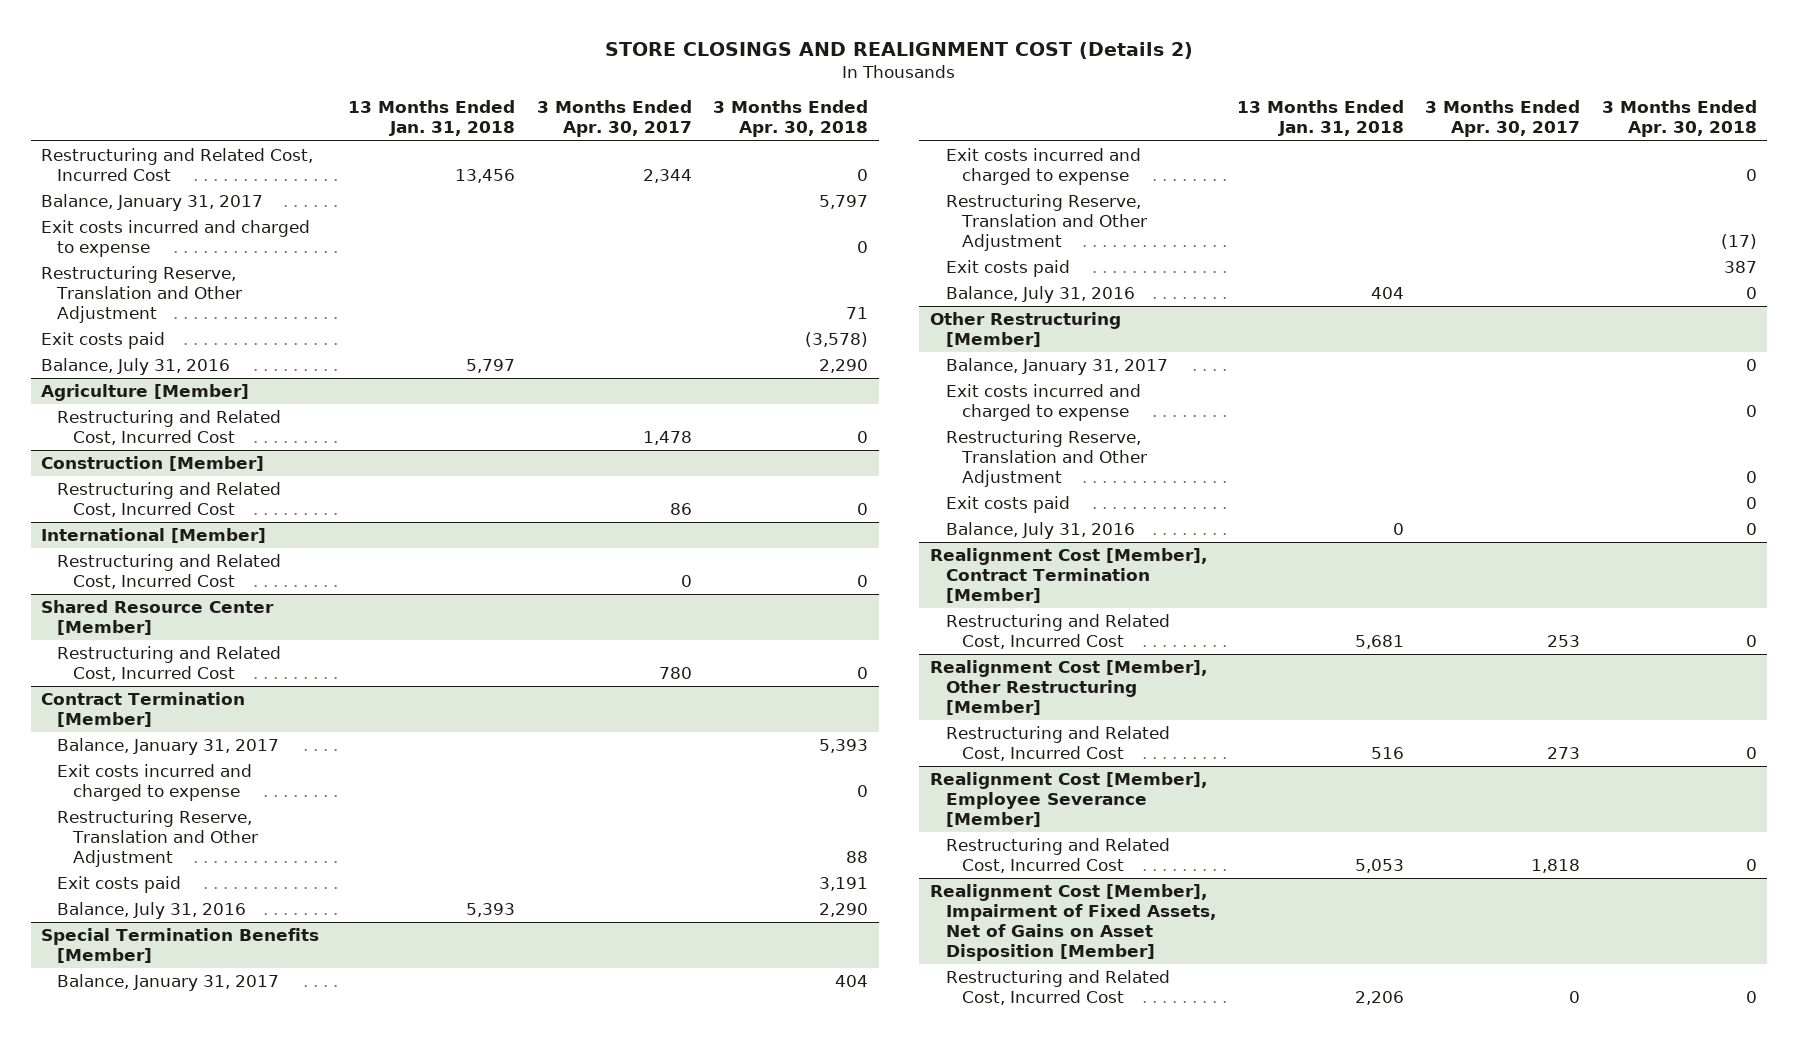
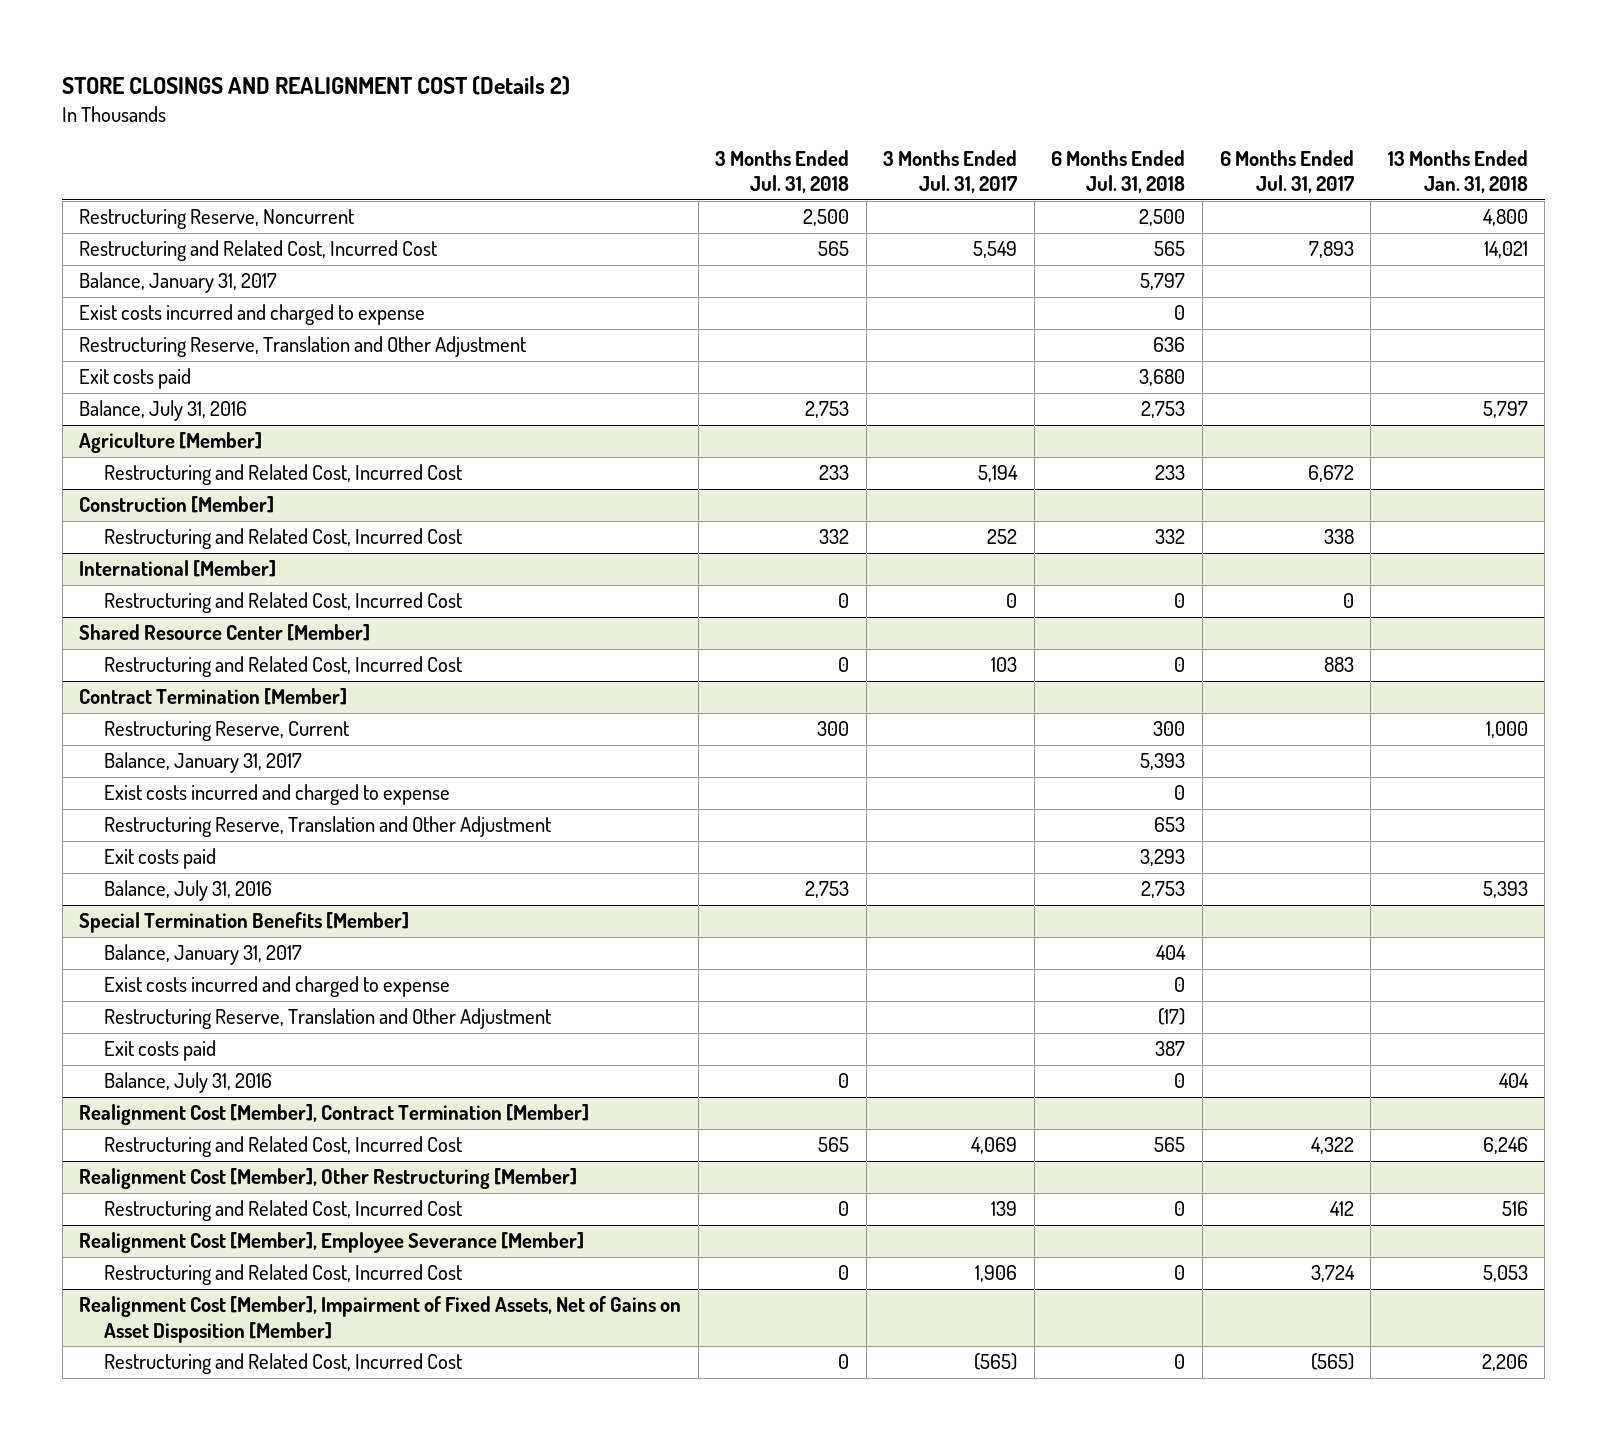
- | 13 Months Ended Jan. 31, 2018 | 3 Months Ended Apr. 30, 2017 | 3 Months Ended Apr. 30, 2018
+ | 3 Months Ended Jul. 31, 2018 | 3 Months Ended Jul. 31, 2017 | 6 Months Ended Jul. 31, 2018 | 6 Months Ended Jul. 31, 2017 | 13 Months Ended Jan. 31, 2018
- Restructuring and Related Cost, Incurred Cost | 13,456 | 2,344 | 0
+ Restructuring Reserve, Noncurrent | 2,500 | | 2,500 | | 4,800
+ Restructuring and Related Cost, Incurred Cost | 565 | 5,549 | 565 | 7,893 | 14,021
- Exit costs incurred and charged to expense | | | 0
+ Exist costs incurred and charged to expense | | | 0 | |
@ Contract Termination [Member]
+ Restructuring Reserve, Current | 300 | | 300 | | 1,000
- Exit costs incurred and charged to expense | | | 0
+ Exist costs incurred and charged to expense | | | 0 | |
@ Special Termination Benefits [Member]
- Exit costs incurred and charged to expense | | | 0
+ Exist costs incurred and charged to expense | | | 0 | |
- Other Restructuring [Member]
- Balance, January 31, 2017 | | | 0
- Exit costs incurred and charged to expense | | | 0
- Restructuring Reserve, Translation and Other Adjustment | | | 0
- Exit costs paid | | | 0
- Balance, July 31, 2016 | 0 | | 0
@ Realignment Cost [Member], Contract Termination [Member]
- Restructuring and Related Cost, Incurred Cost | 5,681 | 253 | 0
+ Restructuring and Related Cost, Incurred Cost | 565 | 4,069 | 565 | 4,322 | 6,246

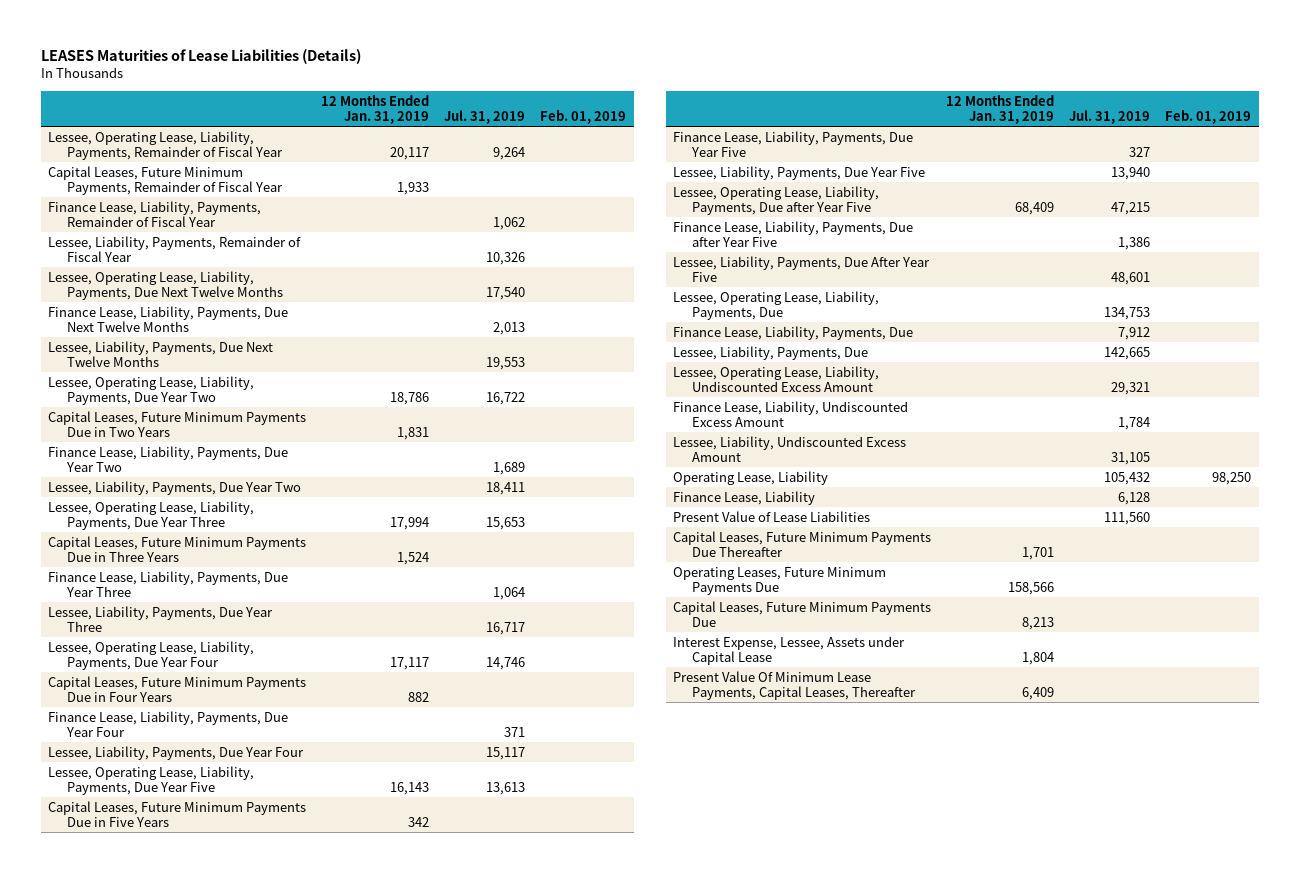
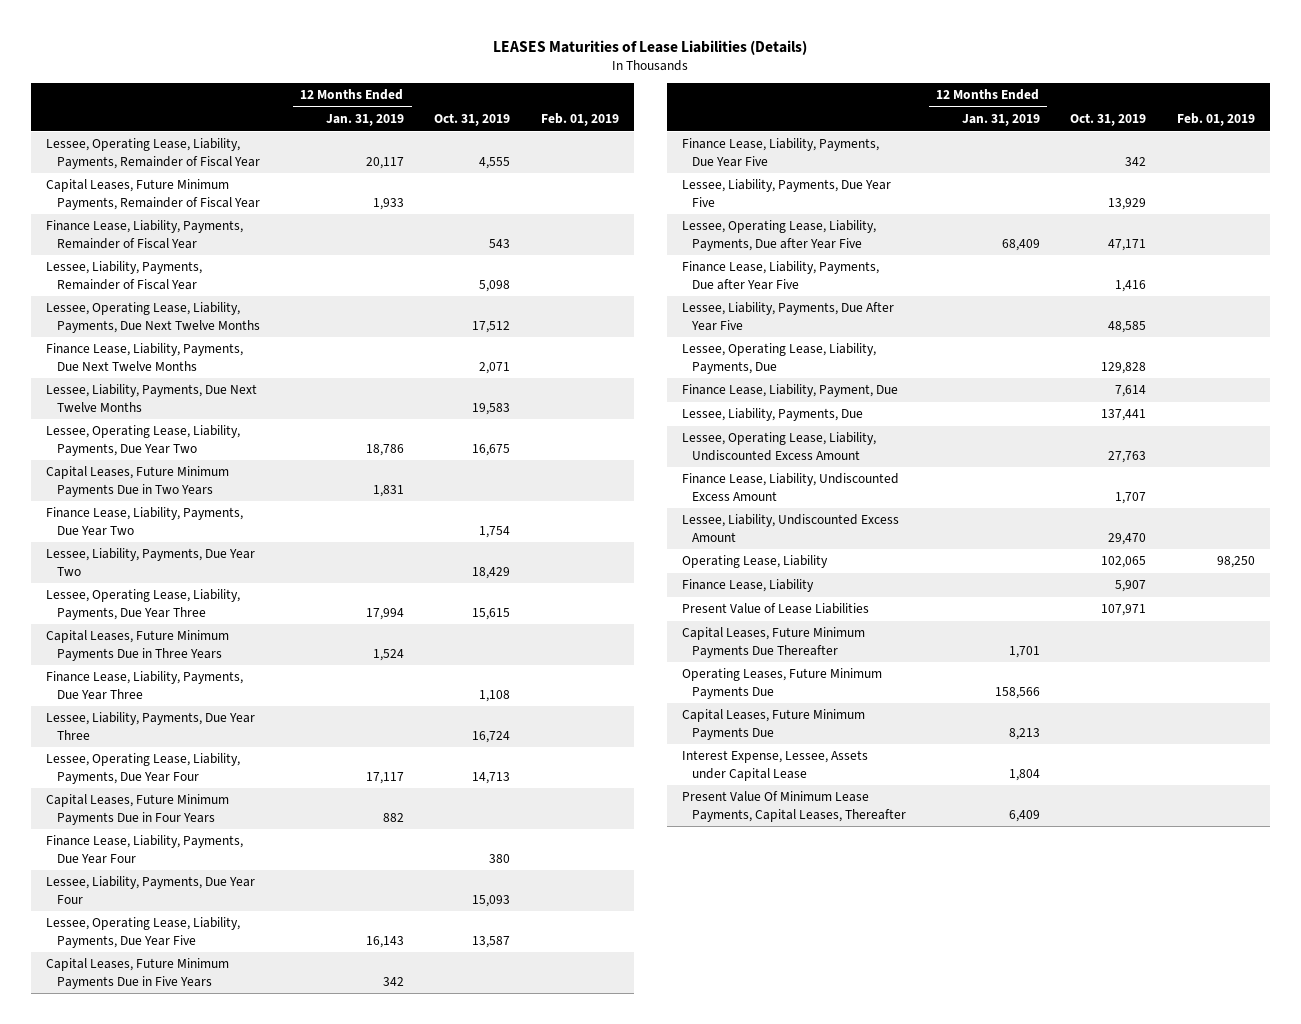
- | 12 Months Ended Jan. 31, 2019 | Jul. 31, 2019 | Feb. 01, 2019
+ | 12 Months Ended Jan. 31, 2019 | Oct. 31, 2019 | Feb. 01, 2019
- Finance Lease, Liability, Payments, Due | | 7,912 |
+ Finance Lease, Liability, Payment, Due | | 7,614 |

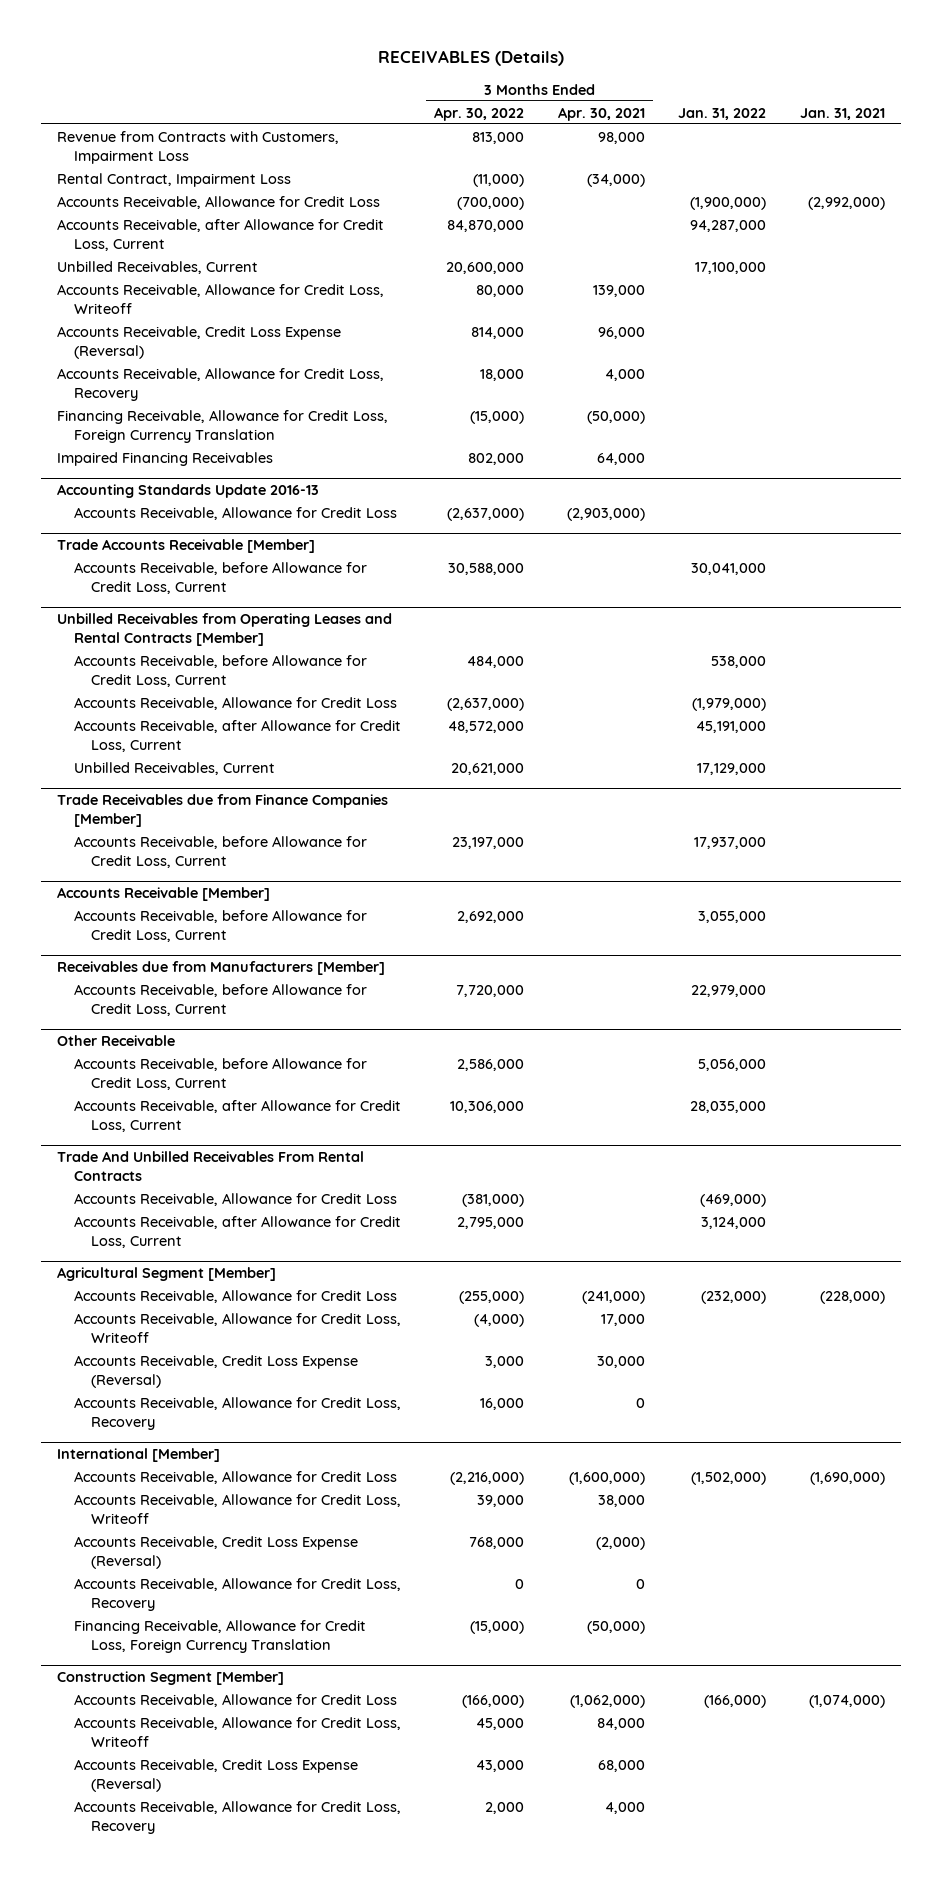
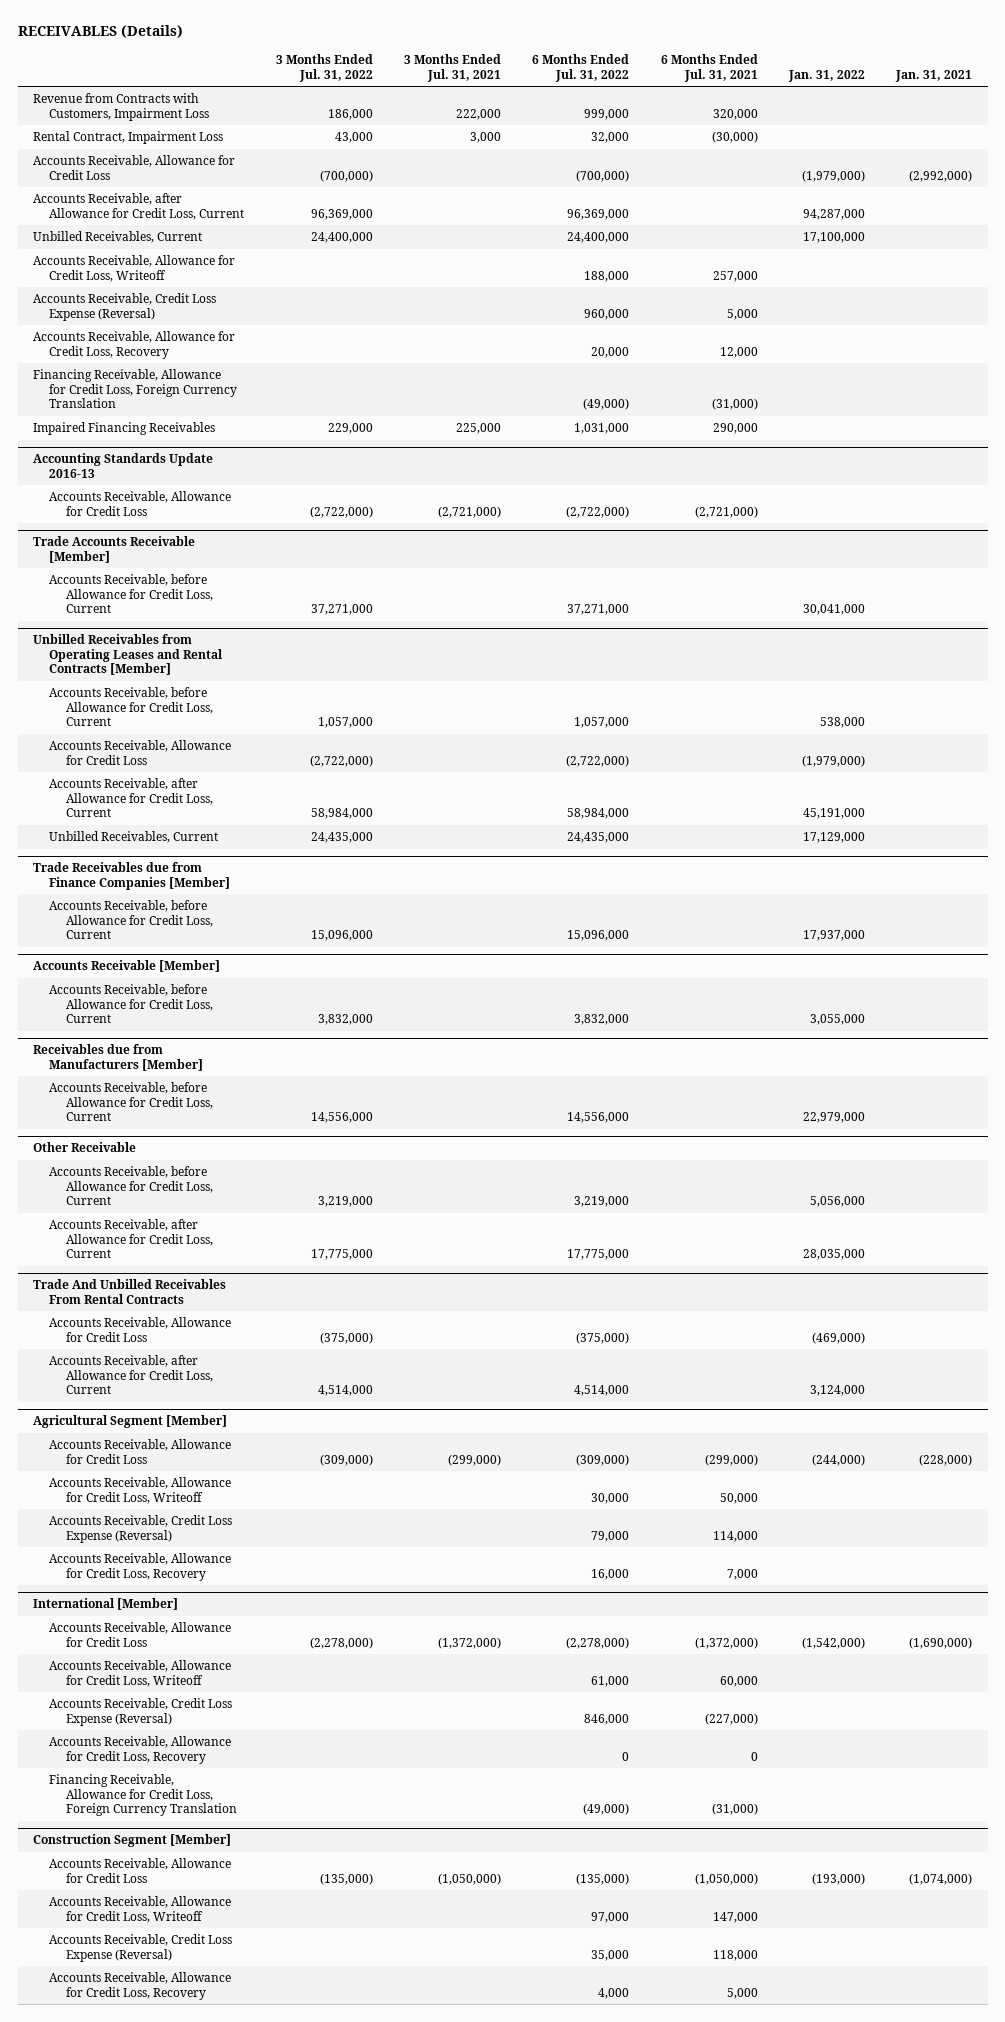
- | 3 Months Ended Apr. 30, 2022 | 3 Months Ended Apr. 30, 2021 | Jan. 31, 2022 | Jan. 31, 2021
+ | 3 Months Ended Jul. 31, 2022 | 3 Months Ended Jul. 31, 2021 | 6 Months Ended Jul. 31, 2022 | 6 Months Ended Jul. 31, 2021 | Jan. 31, 2022 | Jan. 31, 2021
- Accounts Receivable, Allowance for Credit Loss | (700,000) | | (1,900,000) | (2,992,000)
+ Accounts Receivable, Allowance for Credit Loss | (700,000) | | (700,000) | | (1,979,000) | (2,992,000)
@ Agricultural Segment [Member]
- Accounts Receivable, Allowance for Credit Loss | (255,000) | (241,000) | (232,000) | (228,000)
+ Accounts Receivable, Allowance for Credit Loss | (309,000) | (299,000) | (309,000) | (299,000) | (244,000) | (228,000)
@ International [Member]
- Accounts Receivable, Allowance for Credit Loss | (2,216,000) | (1,600,000) | (1,502,000) | (1,690,000)
+ Accounts Receivable, Allowance for Credit Loss | (2,278,000) | (1,372,000) | (2,278,000) | (1,372,000) | (1,542,000) | (1,690,000)
@ Construction Segment [Member]
- Accounts Receivable, Allowance for Credit Loss | (166,000) | (1,062,000) | (166,000) | (1,074,000)
+ Accounts Receivable, Allowance for Credit Loss | (135,000) | (1,050,000) | (135,000) | (1,050,000) | (193,000) | (1,074,000)

